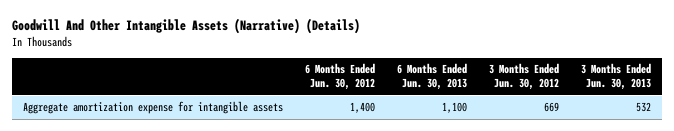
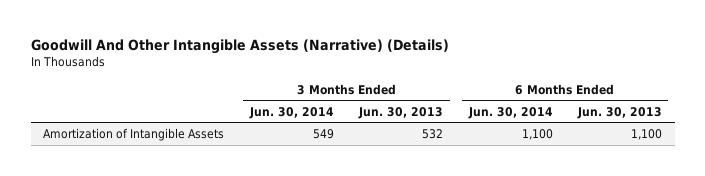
- | 6 Months Ended Jun. 30, 2012 | 6 Months Ended Jun. 30, 2013 | 3 Months Ended Jun. 30, 2012 | 3 Months Ended Jun. 30, 2013
+ | 3 Months Ended Jun. 30, 2014 | 3 Months Ended Jun. 30, 2013 | 6 Months Ended Jun. 30, 2014 | 6 Months Ended Jun. 30, 2013
- Aggregate amortization expense for intangible assets | 1,400 | 1,100 | 669 | 532
+ Amortization of Intangible Assets | 549 | 532 | 1,100 | 1,100

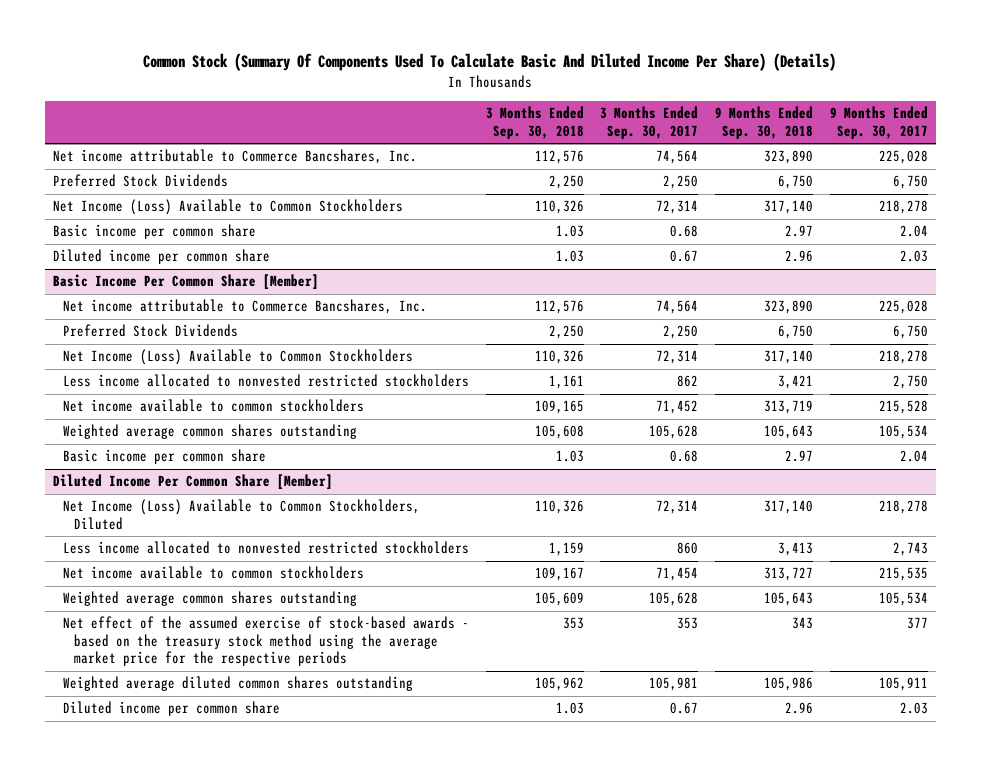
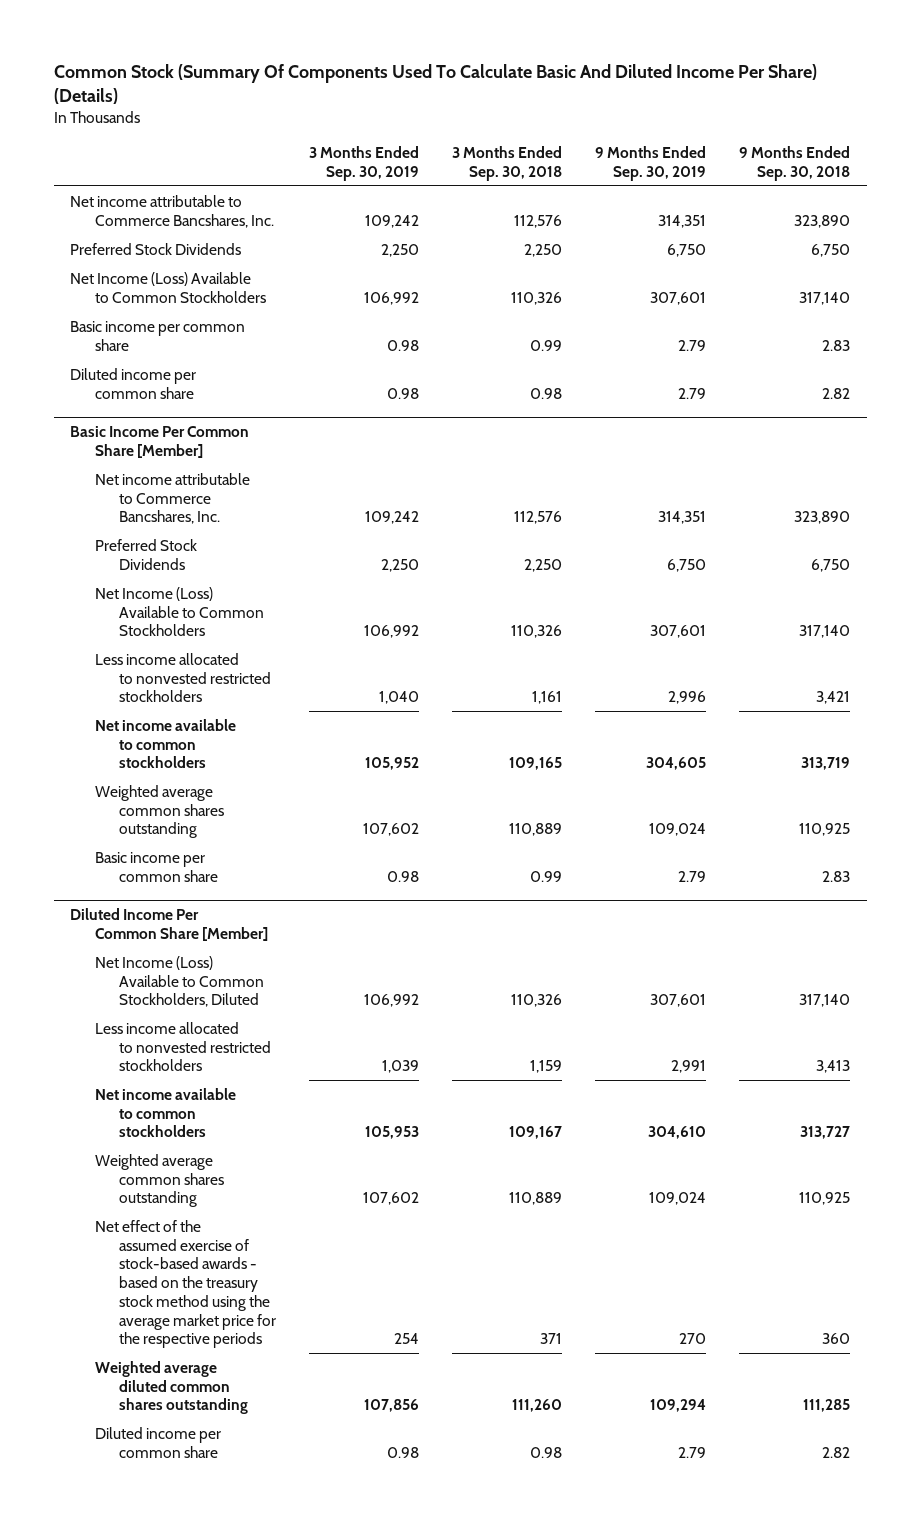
- | 3 Months Ended Sep. 30, 2018 | 3 Months Ended Sep. 30, 2017 | 9 Months Ended Sep. 30, 2018 | 9 Months Ended Sep. 30, 2017
+ | 3 Months Ended Sep. 30, 2019 | 3 Months Ended Sep. 30, 2018 | 9 Months Ended Sep. 30, 2019 | 9 Months Ended Sep. 30, 2018
- Basic income per common share | 1.03 | 0.68 | 2.97 | 2.04
- Diluted income per common share | 1.03 | 0.67 | 2.96 | 2.03
+ Basic income per common share | 0.98 | 0.99 | 2.79 | 2.83
+ Diluted income per common share | 0.98 | 0.98 | 2.79 | 2.82
@ Basic Income Per Common Share [Member]
- Weighted average common shares outstanding | 105,608 | 105,628 | 105,643 | 105,534
- Basic income per common share | 1.03 | 0.68 | 2.97 | 2.04
+ Weighted average common shares outstanding | 107,602 | 110,889 | 109,024 | 110,925
+ Basic income per common share | 0.98 | 0.99 | 2.79 | 2.83
@ Diluted Income Per Common Share [Member]
- Weighted average common shares outstanding | 105,609 | 105,628 | 105,643 | 105,534
- Net effect of the assumed exercise of stock-based awards - based on the treasury stock method using the average market price for the respective periods | 353 | 353 | 343 | 377
- Weighted average diluted common shares outstanding | 105,962 | 105,981 | 105,986 | 105,911
- Diluted income per common share | 1.03 | 0.67 | 2.96 | 2.03
+ Weighted average common shares outstanding | 107,602 | 110,889 | 109,024 | 110,925
+ Net effect of the assumed exercise of stock-based awards - based on the treasury stock method using the average market price for the respective periods | 254 | 371 | 270 | 360
+ Weighted average diluted common shares outstanding | 107,856 | 111,260 | 109,294 | 111,285
+ Diluted income per common share | 0.98 | 0.98 | 2.79 | 2.82

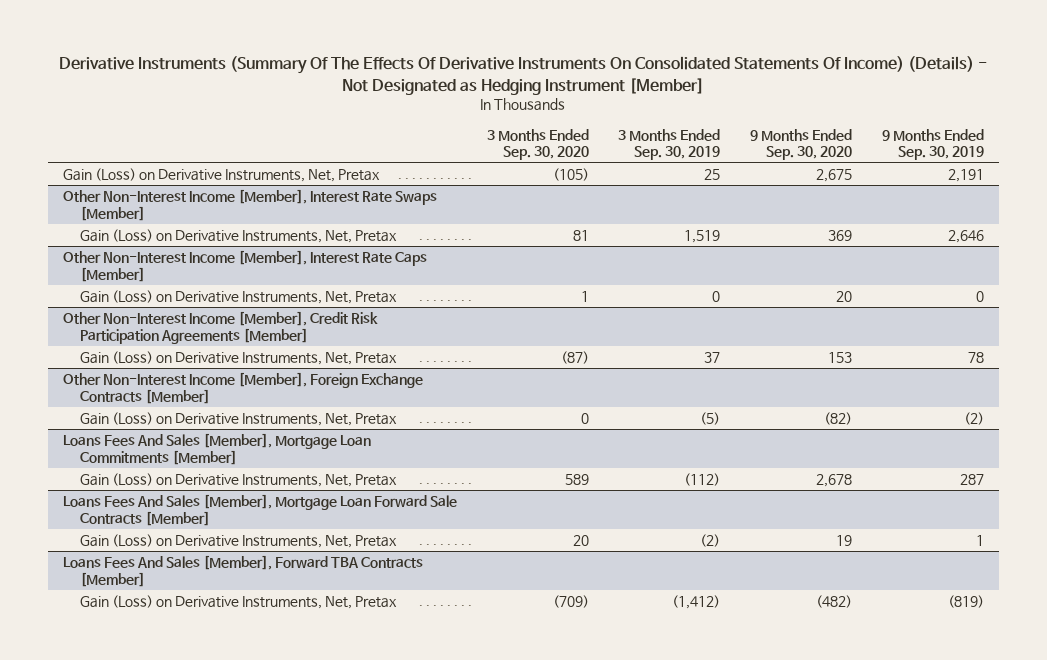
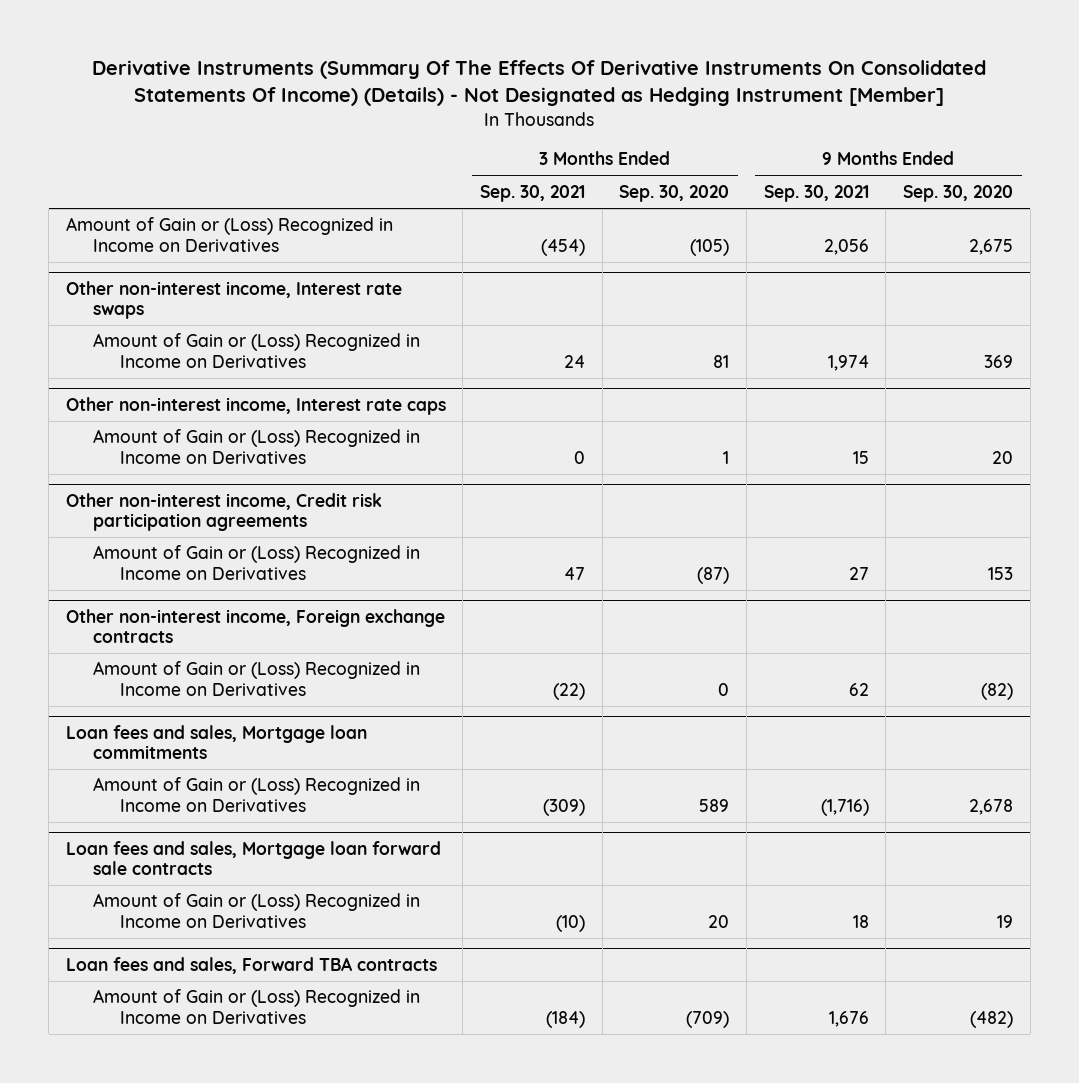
- | 3 Months Ended Sep. 30, 2020 | 3 Months Ended Sep. 30, 2019 | 9 Months Ended Sep. 30, 2020 | 9 Months Ended Sep. 30, 2019
+ | 3 Months Ended Sep. 30, 2021 | 3 Months Ended Sep. 30, 2020 | 9 Months Ended Sep. 30, 2021 | 9 Months Ended Sep. 30, 2020
- Gain (Loss) on Derivative Instruments, Net, Pretax | (105) | 25 | 2,675 | 2,191
- Other Non-Interest Income [Member], Interest Rate Swaps [Member]
- Gain (Loss) on Derivative Instruments, Net, Pretax | 81 | 1,519 | 369 | 2,646
- Other Non-Interest Income [Member], Interest Rate Caps [Member]
- Gain (Loss) on Derivative Instruments, Net, Pretax | 1 | 0 | 20 | 0
- Other Non-Interest Income [Member], Credit Risk Participation Agreements [Member]
- Gain (Loss) on Derivative Instruments, Net, Pretax | (87) | 37 | 153 | 78
- Other Non-Interest Income [Member], Foreign Exchange Contracts [Member]
- Gain (Loss) on Derivative Instruments, Net, Pretax | 0 | (5) | (82) | (2)
- Loans Fees And Sales [Member], Mortgage Loan Commitments [Member]
- Gain (Loss) on Derivative Instruments, Net, Pretax | 589 | (112) | 2,678 | 287
- Loans Fees And Sales [Member], Mortgage Loan Forward Sale Contracts [Member]
- Gain (Loss) on Derivative Instruments, Net, Pretax | 20 | (2) | 19 | 1
- Loans Fees And Sales [Member], Forward TBA Contracts [Member]
- Gain (Loss) on Derivative Instruments, Net, Pretax | (709) | (1,412) | (482) | (819)
+ Amount of Gain or (Loss) Recognized in Income on Derivatives | (454) | (105) | 2,056 | 2,675
+ Other non-interest income, Interest rate swaps
+ Amount of Gain or (Loss) Recognized in Income on Derivatives | 24 | 81 | 1,974 | 369
+ Other non-interest income, Interest rate caps
+ Amount of Gain or (Loss) Recognized in Income on Derivatives | 0 | 1 | 15 | 20
+ Other non-interest income, Credit risk participation agreements
+ Amount of Gain or (Loss) Recognized in Income on Derivatives | 47 | (87) | 27 | 153
+ Other non-interest income, Foreign exchange contracts
+ Amount of Gain or (Loss) Recognized in Income on Derivatives | (22) | 0 | 62 | (82)
+ Loan fees and sales, Mortgage loan commitments
+ Amount of Gain or (Loss) Recognized in Income on Derivatives | (309) | 589 | (1,716) | 2,678
+ Loan fees and sales, Mortgage loan forward sale contracts
+ Amount of Gain or (Loss) Recognized in Income on Derivatives | (10) | 20 | 18 | 19
+ Loan fees and sales, Forward TBA contracts
+ Amount of Gain or (Loss) Recognized in Income on Derivatives | (184) | (709) | 1,676 | (482)

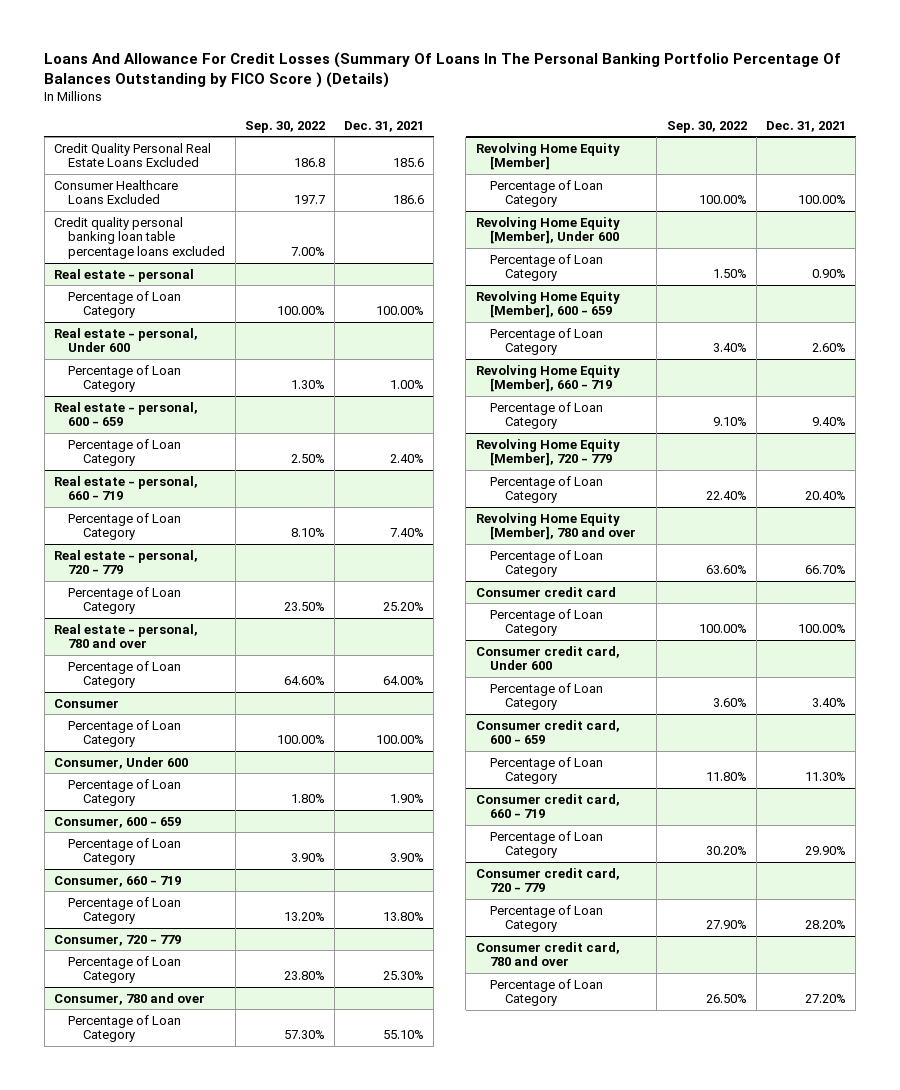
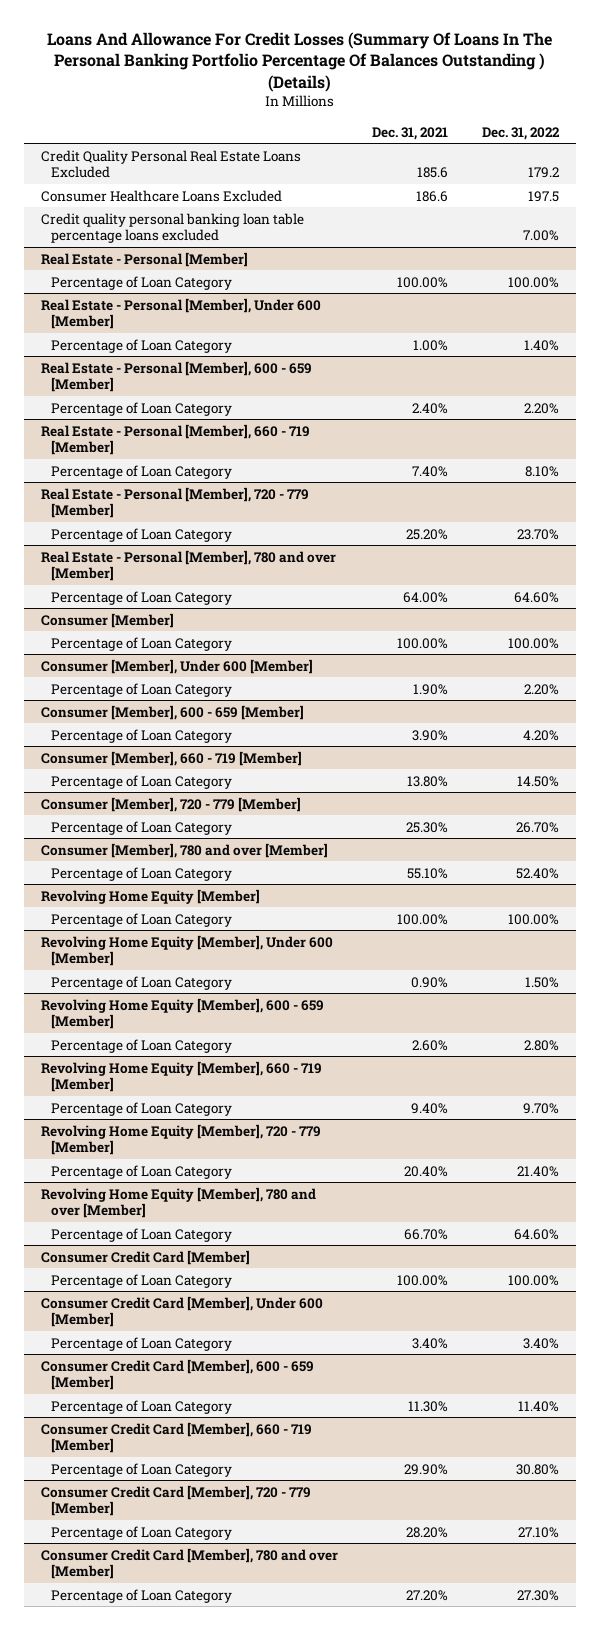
- Loans And Allowance For Credit Losses (Summary Of Loans In The Personal Banking Portfolio Percentage Of Balances Outstanding by FICO Score ) (Details)
+ Loans And Allowance For Credit Losses (Summary Of Loans In The Personal Banking Portfolio Percentage Of Balances Outstanding ) (Details)
- | Sep. 30, 2022 | Dec. 31, 2021
+ | Dec. 31, 2021 | Dec. 31, 2022
- Real estate - personal
+ Real Estate - Personal [Member]
- Real estate - personal, Under 600
+ Real Estate - Personal [Member], Under 600 [Member]
- Real estate - personal, 600 - 659
+ Real Estate - Personal [Member], 600 - 659 [Member]
- Real estate - personal, 660 - 719
+ Real Estate - Personal [Member], 660 - 719 [Member]
- Real estate - personal, 720 - 779
+ Real Estate - Personal [Member], 720 - 779 [Member]
- Real estate - personal, 780 and over
+ Real Estate - Personal [Member], 780 and over [Member]
- Consumer
+ Consumer [Member]
- Consumer, Under 600
+ Consumer [Member], Under 600 [Member]
- Consumer, 600 - 659
+ Consumer [Member], 600 - 659 [Member]
- Consumer, 660 - 719
+ Consumer [Member], 660 - 719 [Member]
- Consumer, 720 - 779
+ Consumer [Member], 720 - 779 [Member]
- Consumer, 780 and over
+ Consumer [Member], 780 and over [Member]
- Revolving Home Equity [Member], Under 600
+ Revolving Home Equity [Member], Under 600 [Member]
- Revolving Home Equity [Member], 600 - 659
+ Revolving Home Equity [Member], 600 - 659 [Member]
- Revolving Home Equity [Member], 660 - 719
+ Revolving Home Equity [Member], 660 - 719 [Member]
- Revolving Home Equity [Member], 720 - 779
+ Revolving Home Equity [Member], 720 - 779 [Member]
- Revolving Home Equity [Member], 780 and over
+ Revolving Home Equity [Member], 780 and over [Member]
- Consumer credit card
+ Consumer Credit Card [Member]
- Consumer credit card, Under 600
+ Consumer Credit Card [Member], Under 600 [Member]
- Consumer credit card, 600 - 659
+ Consumer Credit Card [Member], 600 - 659 [Member]
- Consumer credit card, 660 - 719
+ Consumer Credit Card [Member], 660 - 719 [Member]
- Consumer credit card, 720 - 779
+ Consumer Credit Card [Member], 720 - 779 [Member]
- Consumer credit card, 780 and over
+ Consumer Credit Card [Member], 780 and over [Member]

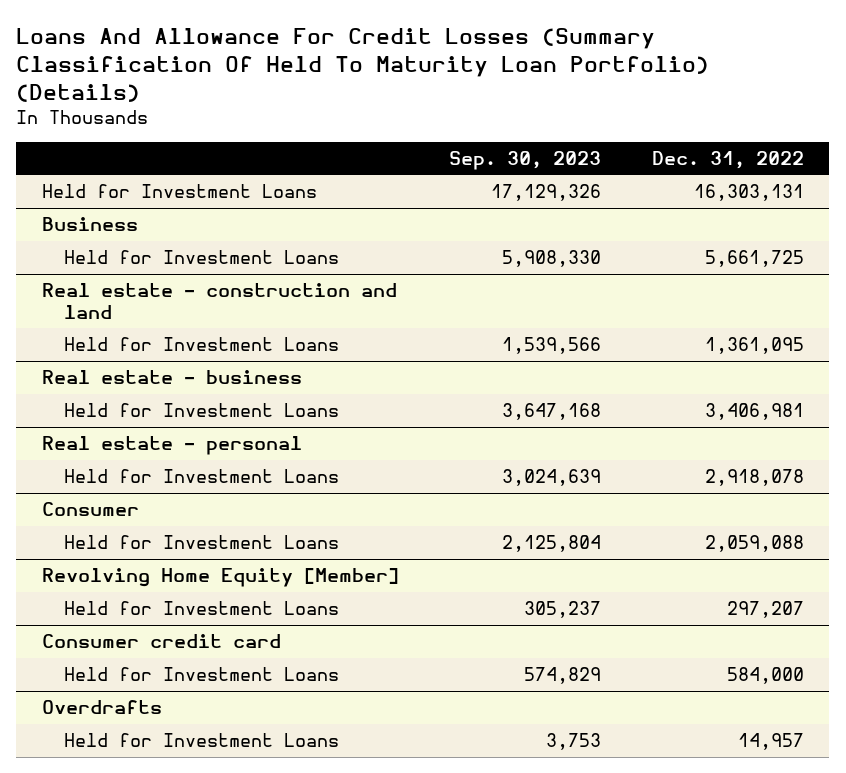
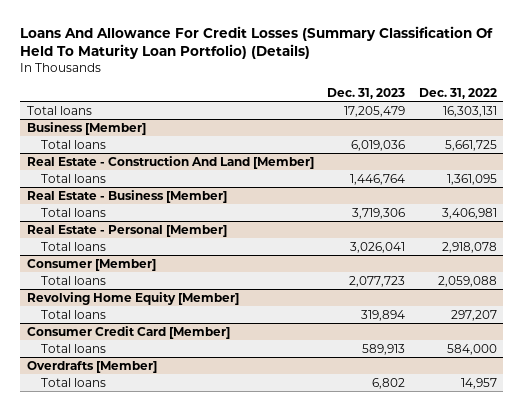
- | Sep. 30, 2023 | Dec. 31, 2022
+ | Dec. 31, 2023 | Dec. 31, 2022
- Held for Investment Loans | 17,129,326 | 16,303,131
- Business
- Held for Investment Loans | 5,908,330 | 5,661,725
- Real estate - construction and land
- Held for Investment Loans | 1,539,566 | 1,361,095
- Real estate - business
- Held for Investment Loans | 3,647,168 | 3,406,981
- Real estate - personal
- Held for Investment Loans | 3,024,639 | 2,918,078
- Consumer
- Held for Investment Loans | 2,125,804 | 2,059,088
+ Total loans | 17,205,479 | 16,303,131
+ Business [Member]
+ Total loans | 6,019,036 | 5,661,725
+ Real Estate - Construction And Land [Member]
+ Total loans | 1,446,764 | 1,361,095
+ Real Estate - Business [Member]
+ Total loans | 3,719,306 | 3,406,981
+ Real Estate - Personal [Member]
+ Total loans | 3,026,041 | 2,918,078
+ Consumer [Member]
+ Total loans | 2,077,723 | 2,059,088
@ Revolving Home Equity [Member]
- Held for Investment Loans | 305,237 | 297,207
- Consumer credit card
- Held for Investment Loans | 574,829 | 584,000
- Overdrafts
- Held for Investment Loans | 3,753 | 14,957
@ Revolving Home Equity [Member]
+ Total loans | 319,894 | 297,207
+ Consumer Credit Card [Member]
+ Total loans | 589,913 | 584,000
+ Overdrafts [Member]
+ Total loans | 6,802 | 14,957

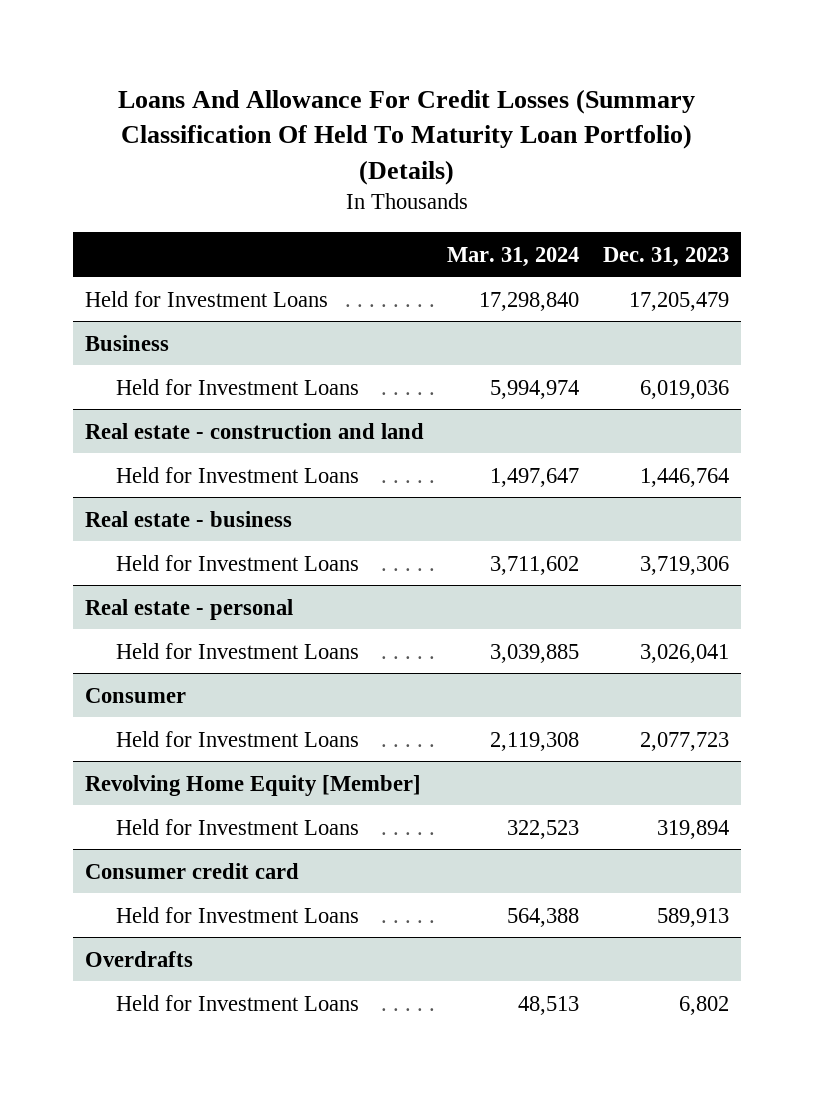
- | Dec. 31, 2023 | Dec. 31, 2022
+ | Mar. 31, 2024 | Dec. 31, 2023
- Total loans | 17,205,479 | 16,303,131
- Business [Member]
- Total loans | 6,019,036 | 5,661,725
- Real Estate - Construction And Land [Member]
- Total loans | 1,446,764 | 1,361,095
- Real Estate - Business [Member]
- Total loans | 3,719,306 | 3,406,981
- Real Estate - Personal [Member]
- Total loans | 3,026,041 | 2,918,078
- Consumer [Member]
- Total loans | 2,077,723 | 2,059,088
+ Held for Investment Loans | 17,298,840 | 17,205,479
+ Business
+ Held for Investment Loans | 5,994,974 | 6,019,036
+ Real estate - construction and land
+ Held for Investment Loans | 1,497,647 | 1,446,764
+ Real estate - business
+ Held for Investment Loans | 3,711,602 | 3,719,306
+ Real estate - personal
+ Held for Investment Loans | 3,039,885 | 3,026,041
+ Consumer
+ Held for Investment Loans | 2,119,308 | 2,077,723
@ Revolving Home Equity [Member]
- Total loans | 319,894 | 297,207
- Consumer Credit Card [Member]
- Total loans | 589,913 | 584,000
- Overdrafts [Member]
- Total loans | 6,802 | 14,957
@ Revolving Home Equity [Member]
+ Held for Investment Loans | 322,523 | 319,894
+ Consumer credit card
+ Held for Investment Loans | 564,388 | 589,913
+ Overdrafts
+ Held for Investment Loans | 48,513 | 6,802

